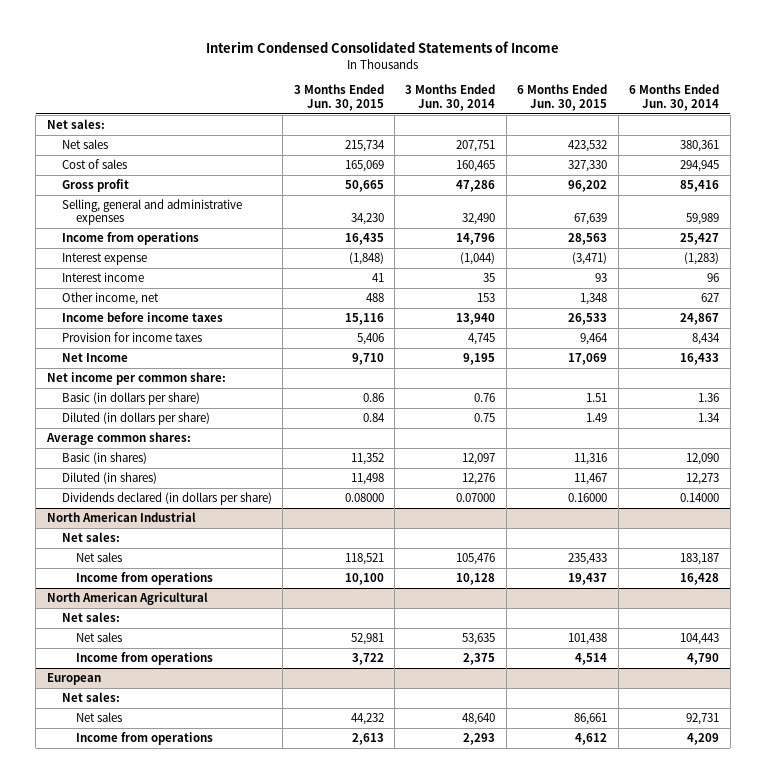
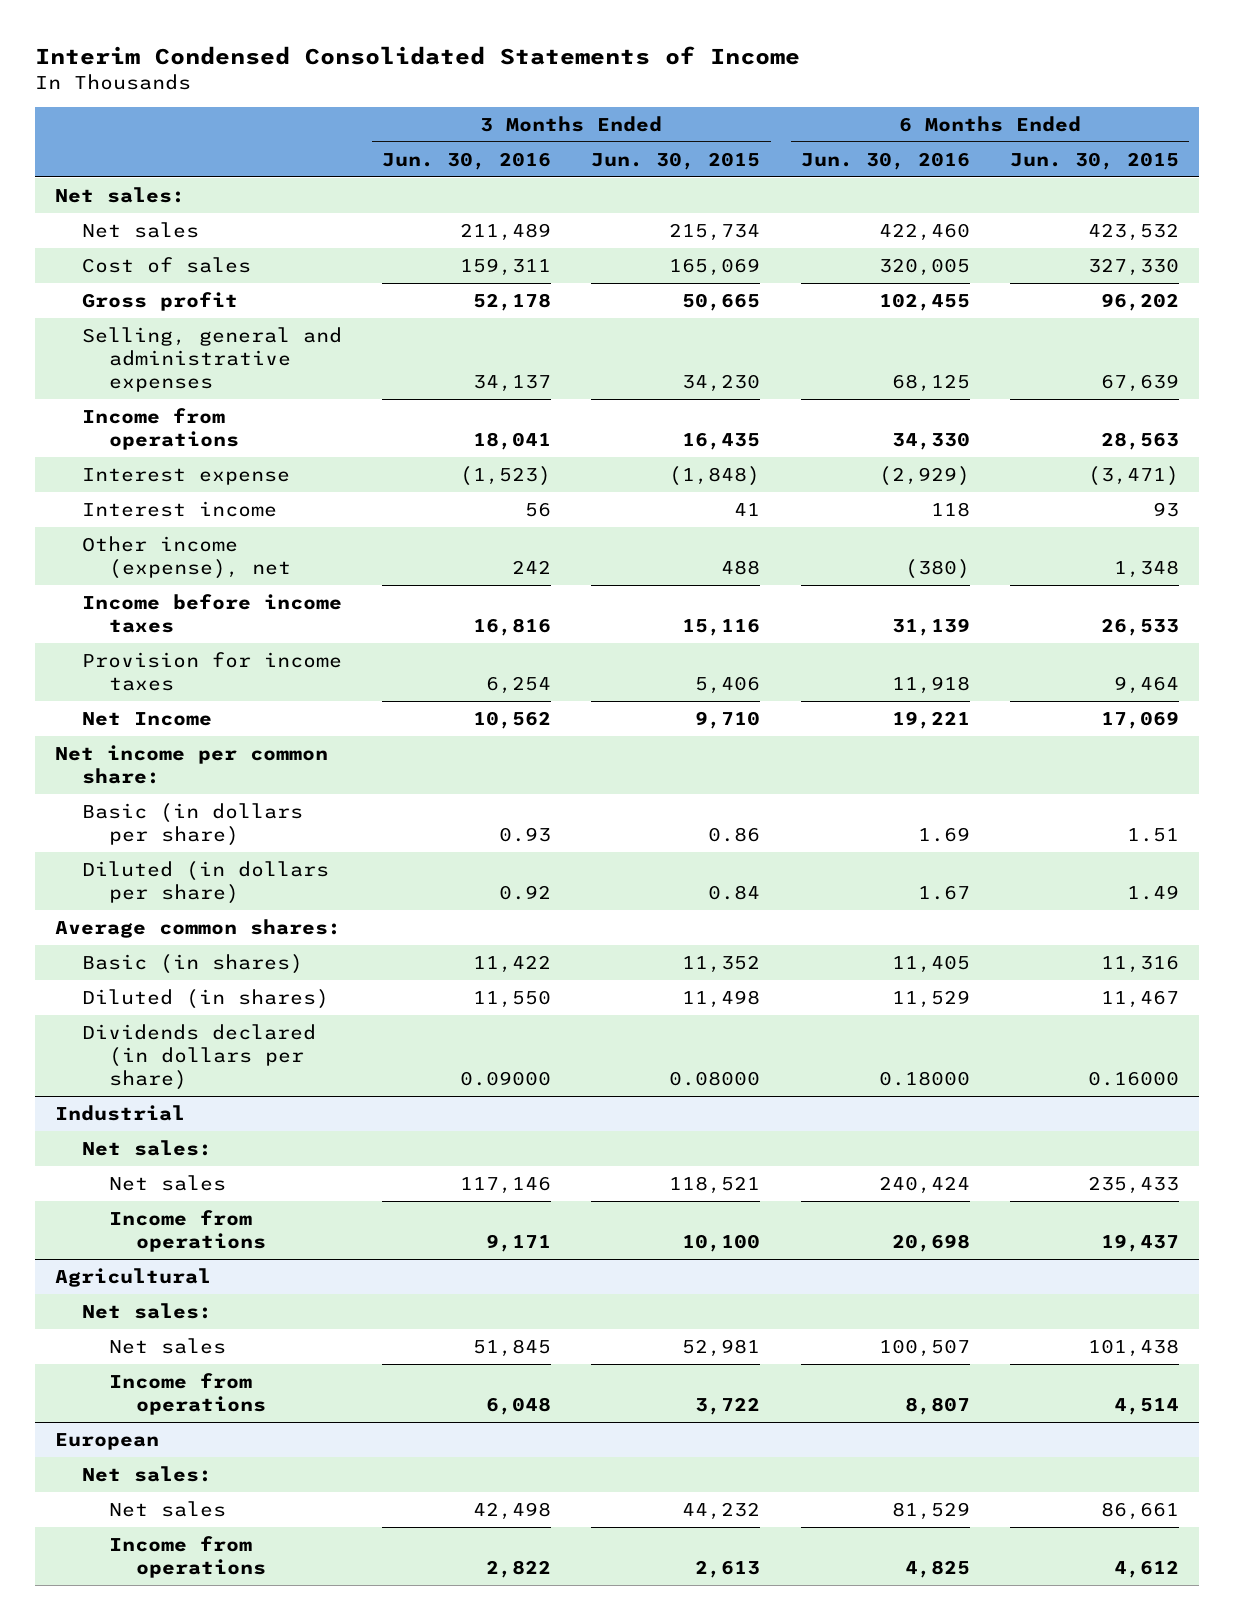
- | 3 Months Ended Jun. 30, 2015 | 3 Months Ended Jun. 30, 2014 | 6 Months Ended Jun. 30, 2015 | 6 Months Ended Jun. 30, 2014
+ | 3 Months Ended Jun. 30, 2016 | 3 Months Ended Jun. 30, 2015 | 6 Months Ended Jun. 30, 2016 | 6 Months Ended Jun. 30, 2015
- Other income, net | 488 | 153 | 1,348 | 627
+ Other income (expense), net | 242 | 488 | (380) | 1,348
- North American Industrial
+ Industrial
- North American Agricultural
+ Agricultural

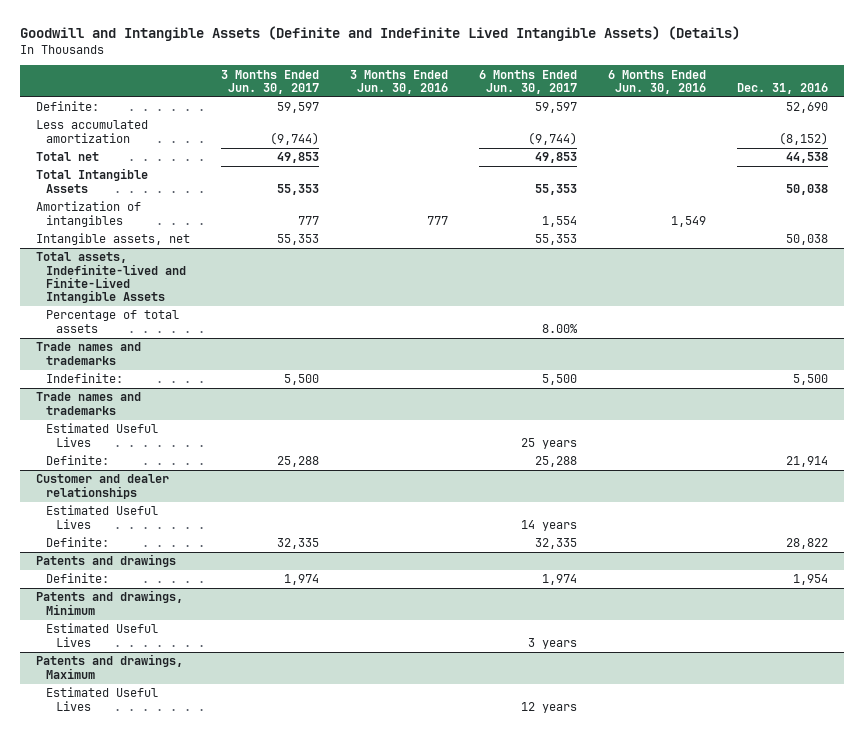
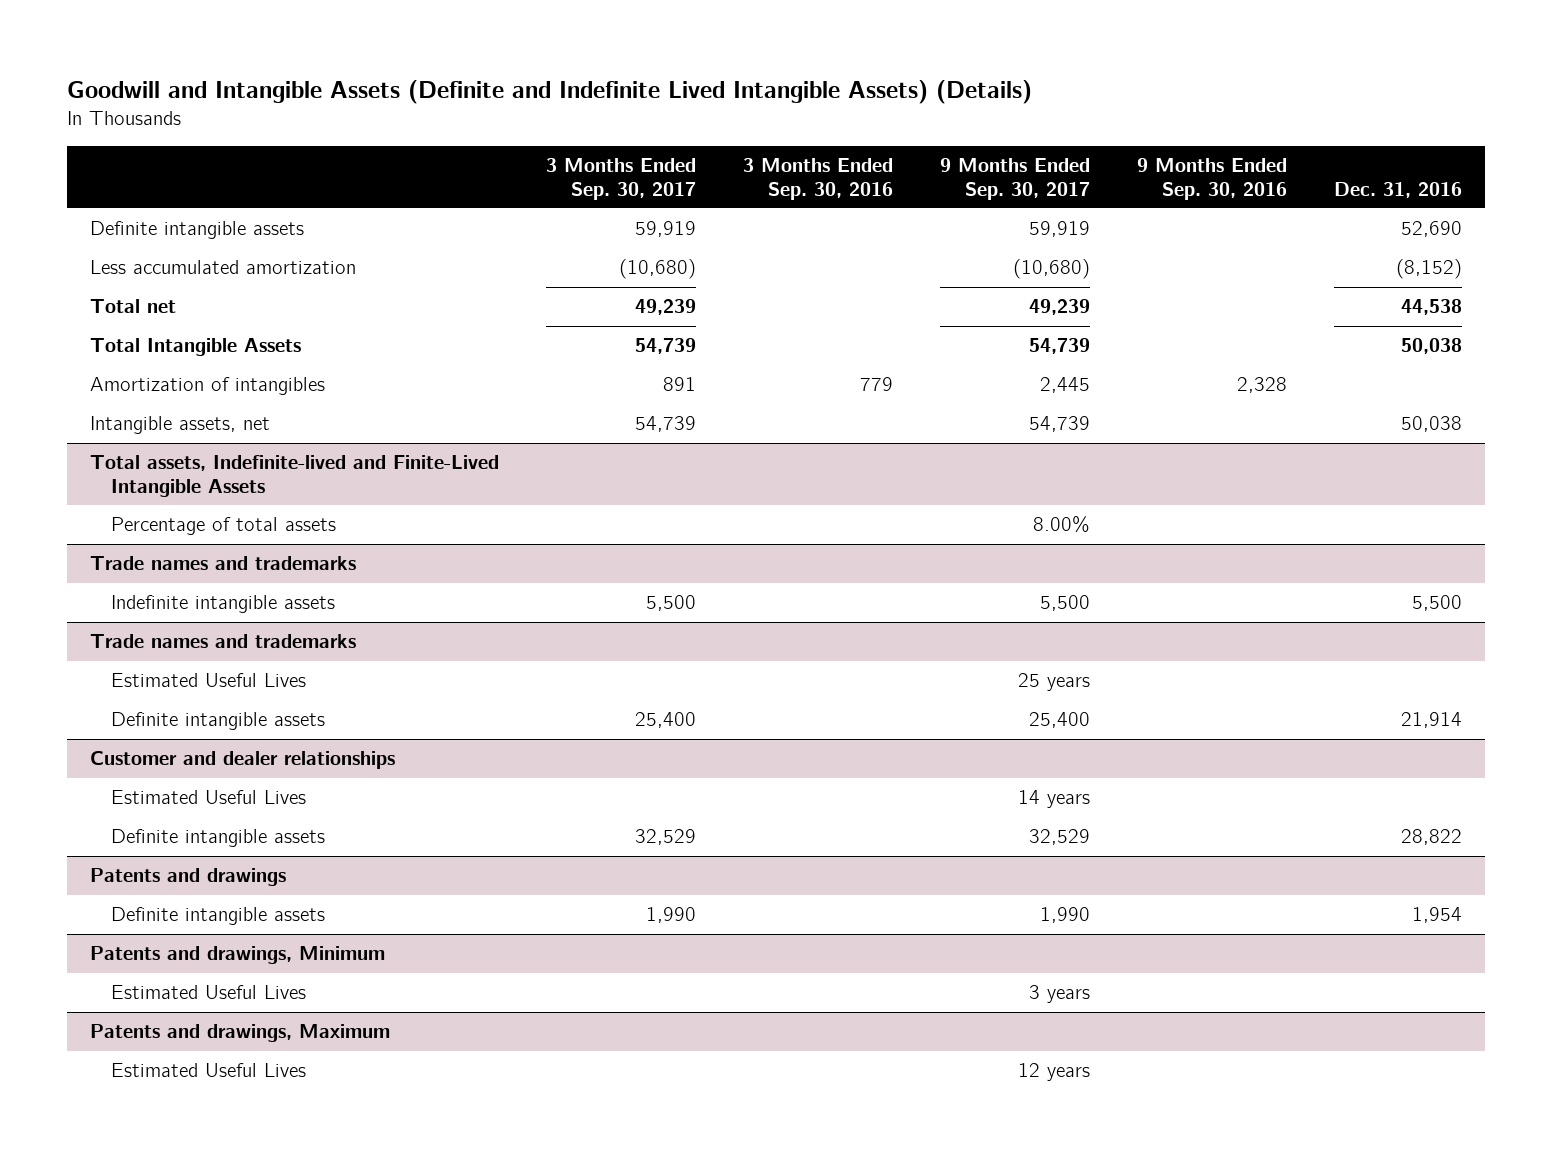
- | 3 Months Ended Jun. 30, 2017 | 3 Months Ended Jun. 30, 2016 | 6 Months Ended Jun. 30, 2017 | 6 Months Ended Jun. 30, 2016 | Dec. 31, 2016
+ | 3 Months Ended Sep. 30, 2017 | 3 Months Ended Sep. 30, 2016 | 9 Months Ended Sep. 30, 2017 | 9 Months Ended Sep. 30, 2016 | Dec. 31, 2016
- Definite: | 59,597 | | 59,597 | | 52,690
+ Definite intangible assets | 59,919 | | 59,919 | | 52,690
@ Trade names and trademarks
- Indefinite: | 5,500 | | 5,500 | | 5,500
+ Indefinite intangible assets | 5,500 | | 5,500 | | 5,500
- Definite: | 25,288 | | 25,288 | | 21,914
+ Definite intangible assets | 25,400 | | 25,400 | | 21,914
@ Customer and dealer relationships
- Definite: | 32,335 | | 32,335 | | 28,822
+ Definite intangible assets | 32,529 | | 32,529 | | 28,822
@ Patents and drawings
- Definite: | 1,974 | | 1,974 | | 1,954
+ Definite intangible assets | 1,990 | | 1,990 | | 1,954

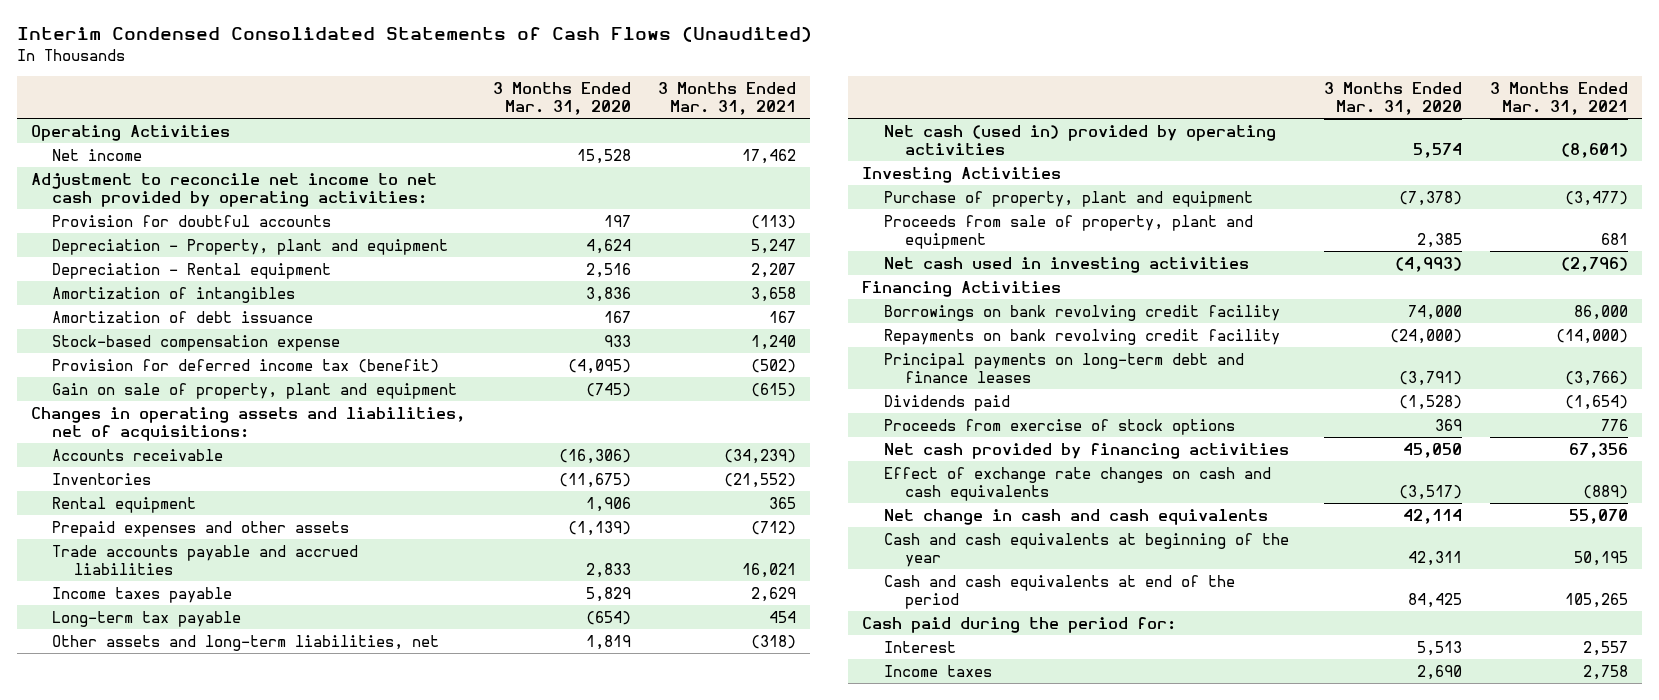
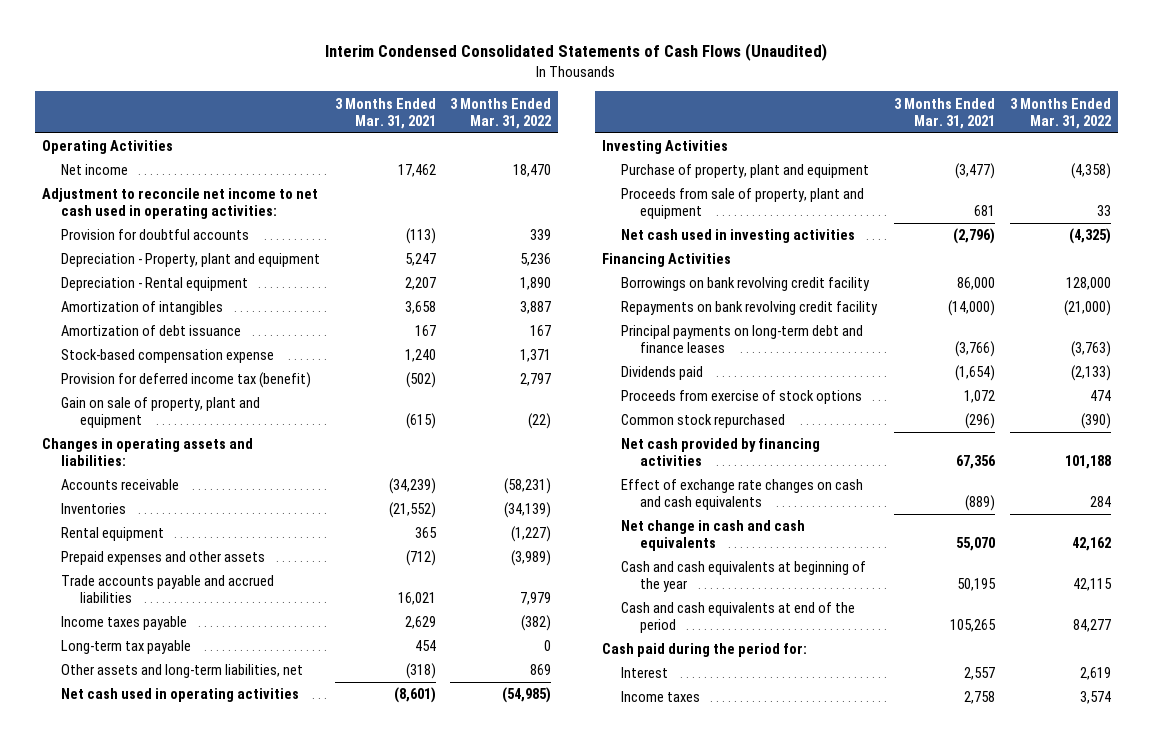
- | 3 Months Ended Mar. 31, 2020 | 3 Months Ended Mar. 31, 2021
+ | 3 Months Ended Mar. 31, 2021 | 3 Months Ended Mar. 31, 2022
- Adjustment to reconcile net income to net cash provided by operating activities:
+ Adjustment to reconcile net income to net cash used in operating activities:
- Changes in operating assets and liabilities, net of acquisitions:
+ Changes in operating assets and liabilities:
- Net cash (used in) provided by operating activities | 5,574 | (8,601)
+ Net cash used in operating activities | (8,601) | (54,985)
- Proceeds from exercise of stock options | 369 | 776
+ Proceeds from exercise of stock options | 1,072 | 474
+ Common stock repurchased | (296) | (390)

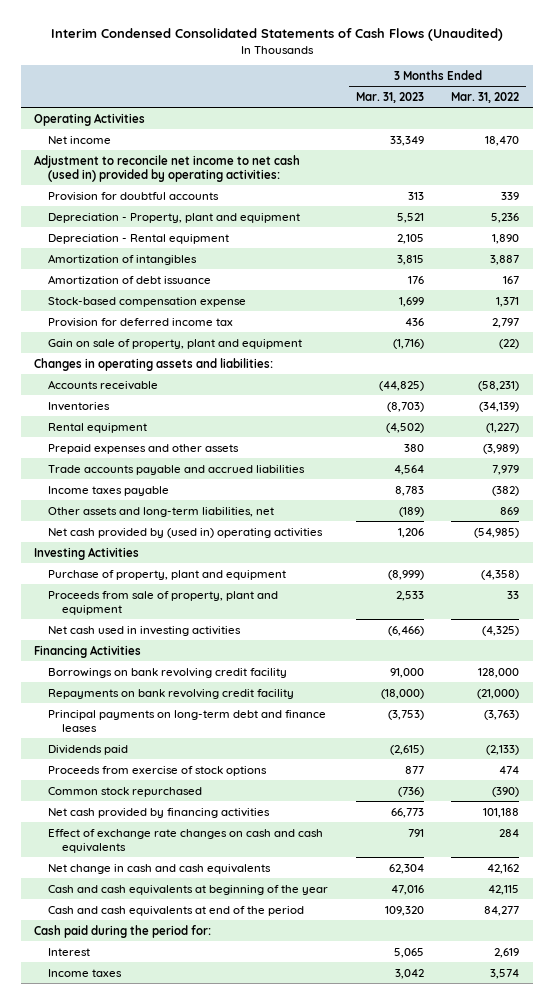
- | 3 Months Ended Mar. 31, 2021 | 3 Months Ended Mar. 31, 2022
+ | 3 Months Ended Mar. 31, 2023 | 3 Months Ended Mar. 31, 2022
- Adjustment to reconcile net income to net cash used in operating activities:
+ Adjustment to reconcile net income to net cash (used in) provided by operating activities:
- Provision for deferred income tax (benefit) | (502) | 2,797
+ Provision for deferred income tax | 436 | 2,797
- Long-term tax payable | 454 | 0
- Net cash used in operating activities | (8,601) | (54,985)
+ Net cash provided by (used in) operating activities | 1,206 | (54,985)

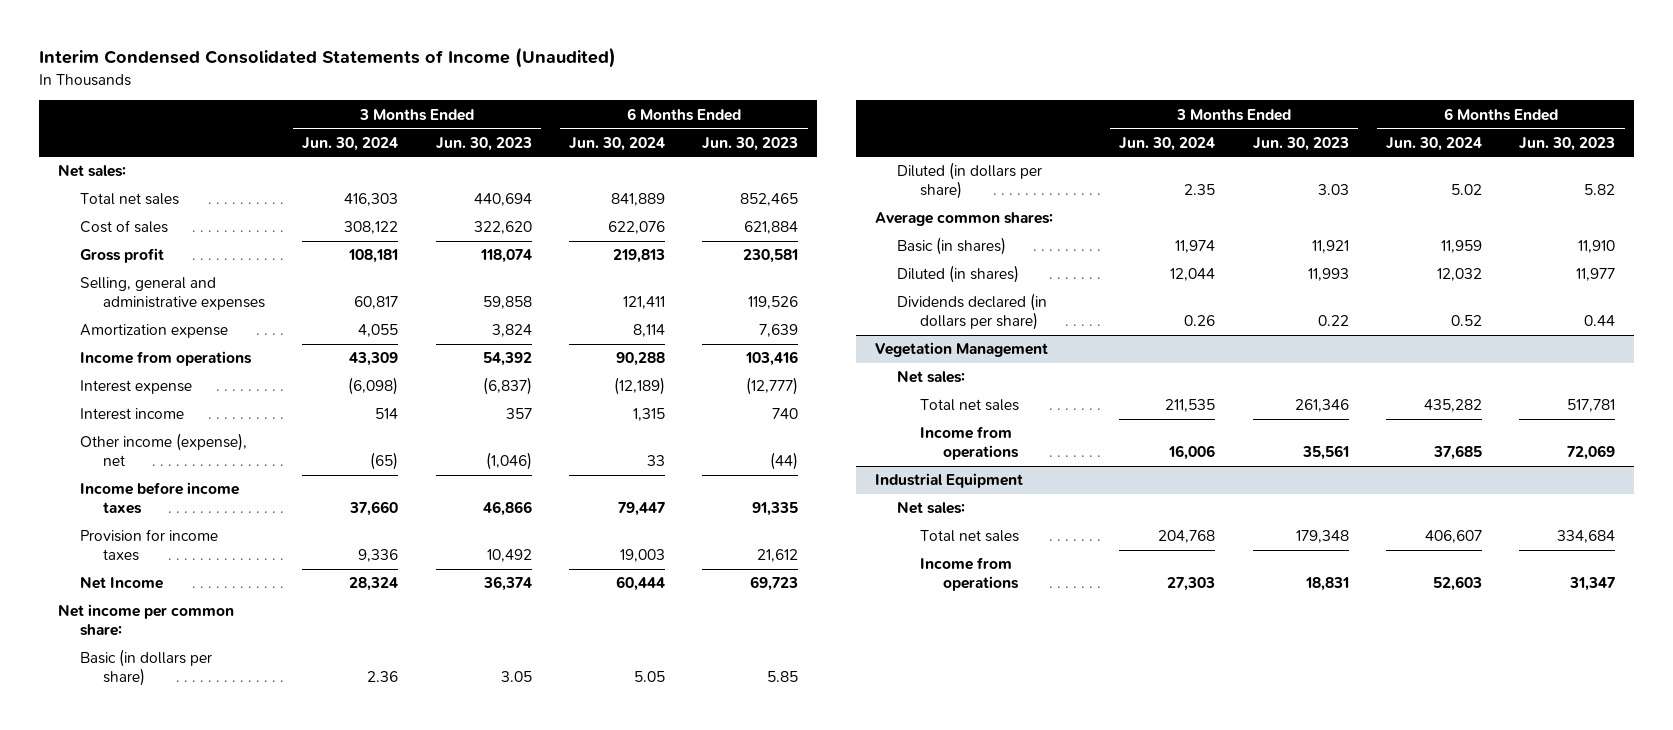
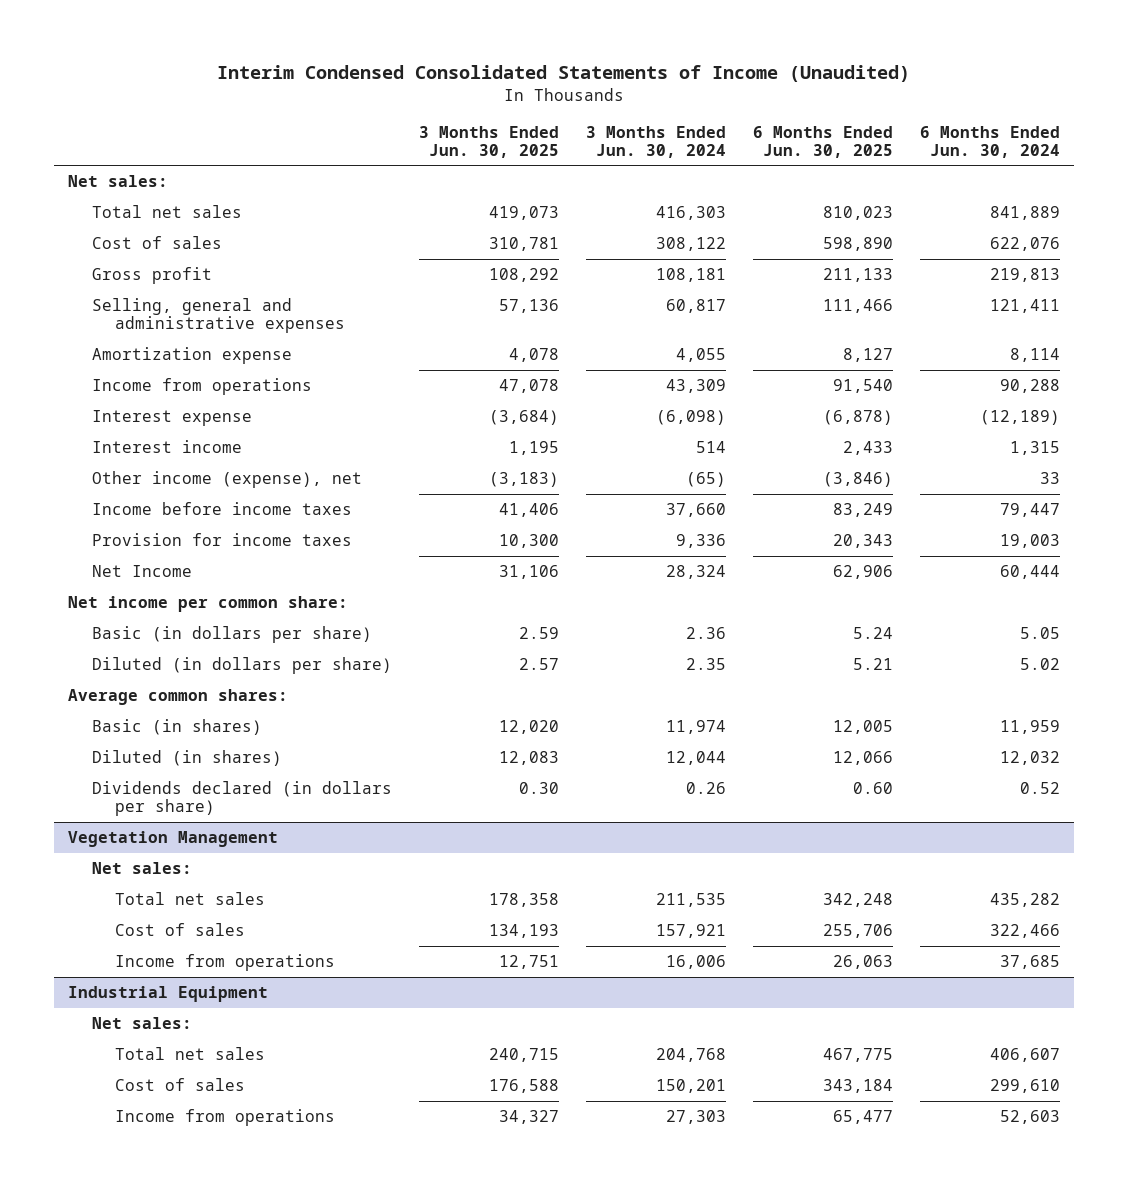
- | 3 Months Ended Jun. 30, 2024 | 3 Months Ended Jun. 30, 2023 | 6 Months Ended Jun. 30, 2024 | 6 Months Ended Jun. 30, 2023
+ | 3 Months Ended Jun. 30, 2025 | 3 Months Ended Jun. 30, 2024 | 6 Months Ended Jun. 30, 2025 | 6 Months Ended Jun. 30, 2024
@ Vegetation Management
+ Cost of sales | 134,193 | 157,921 | 255,706 | 322,466
@ Industrial Equipment
+ Cost of sales | 176,588 | 150,201 | 343,184 | 299,610

